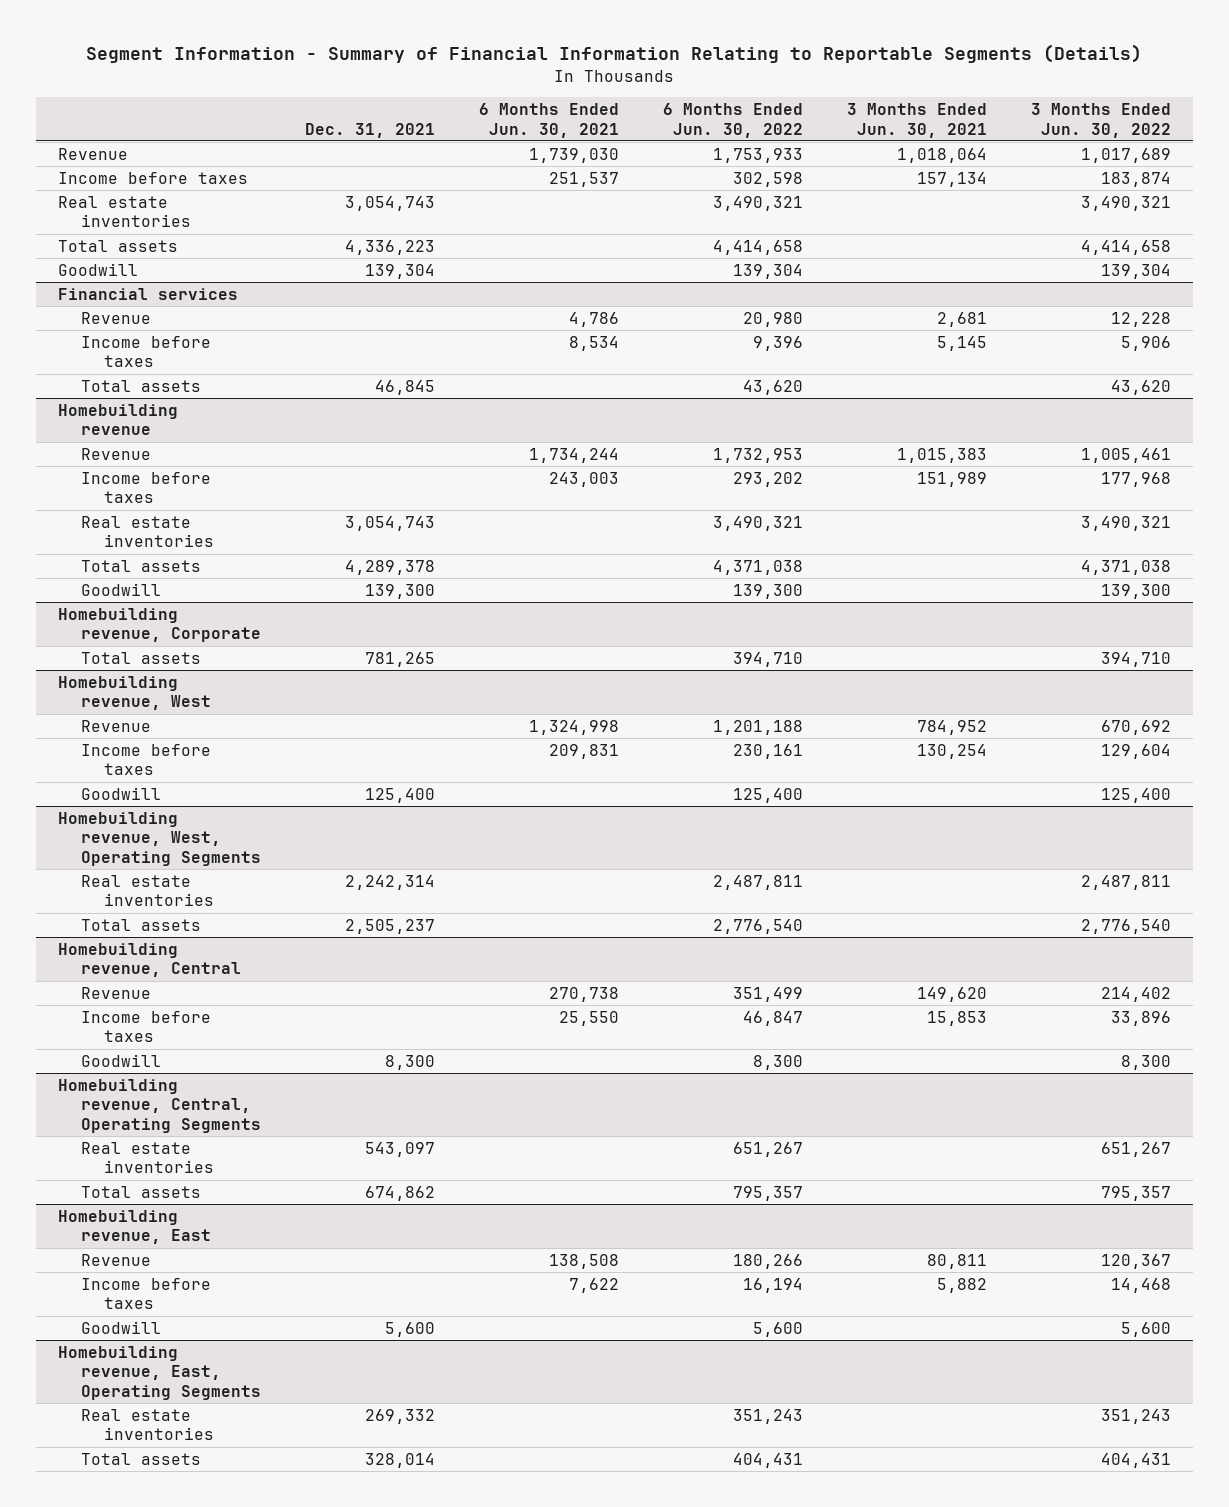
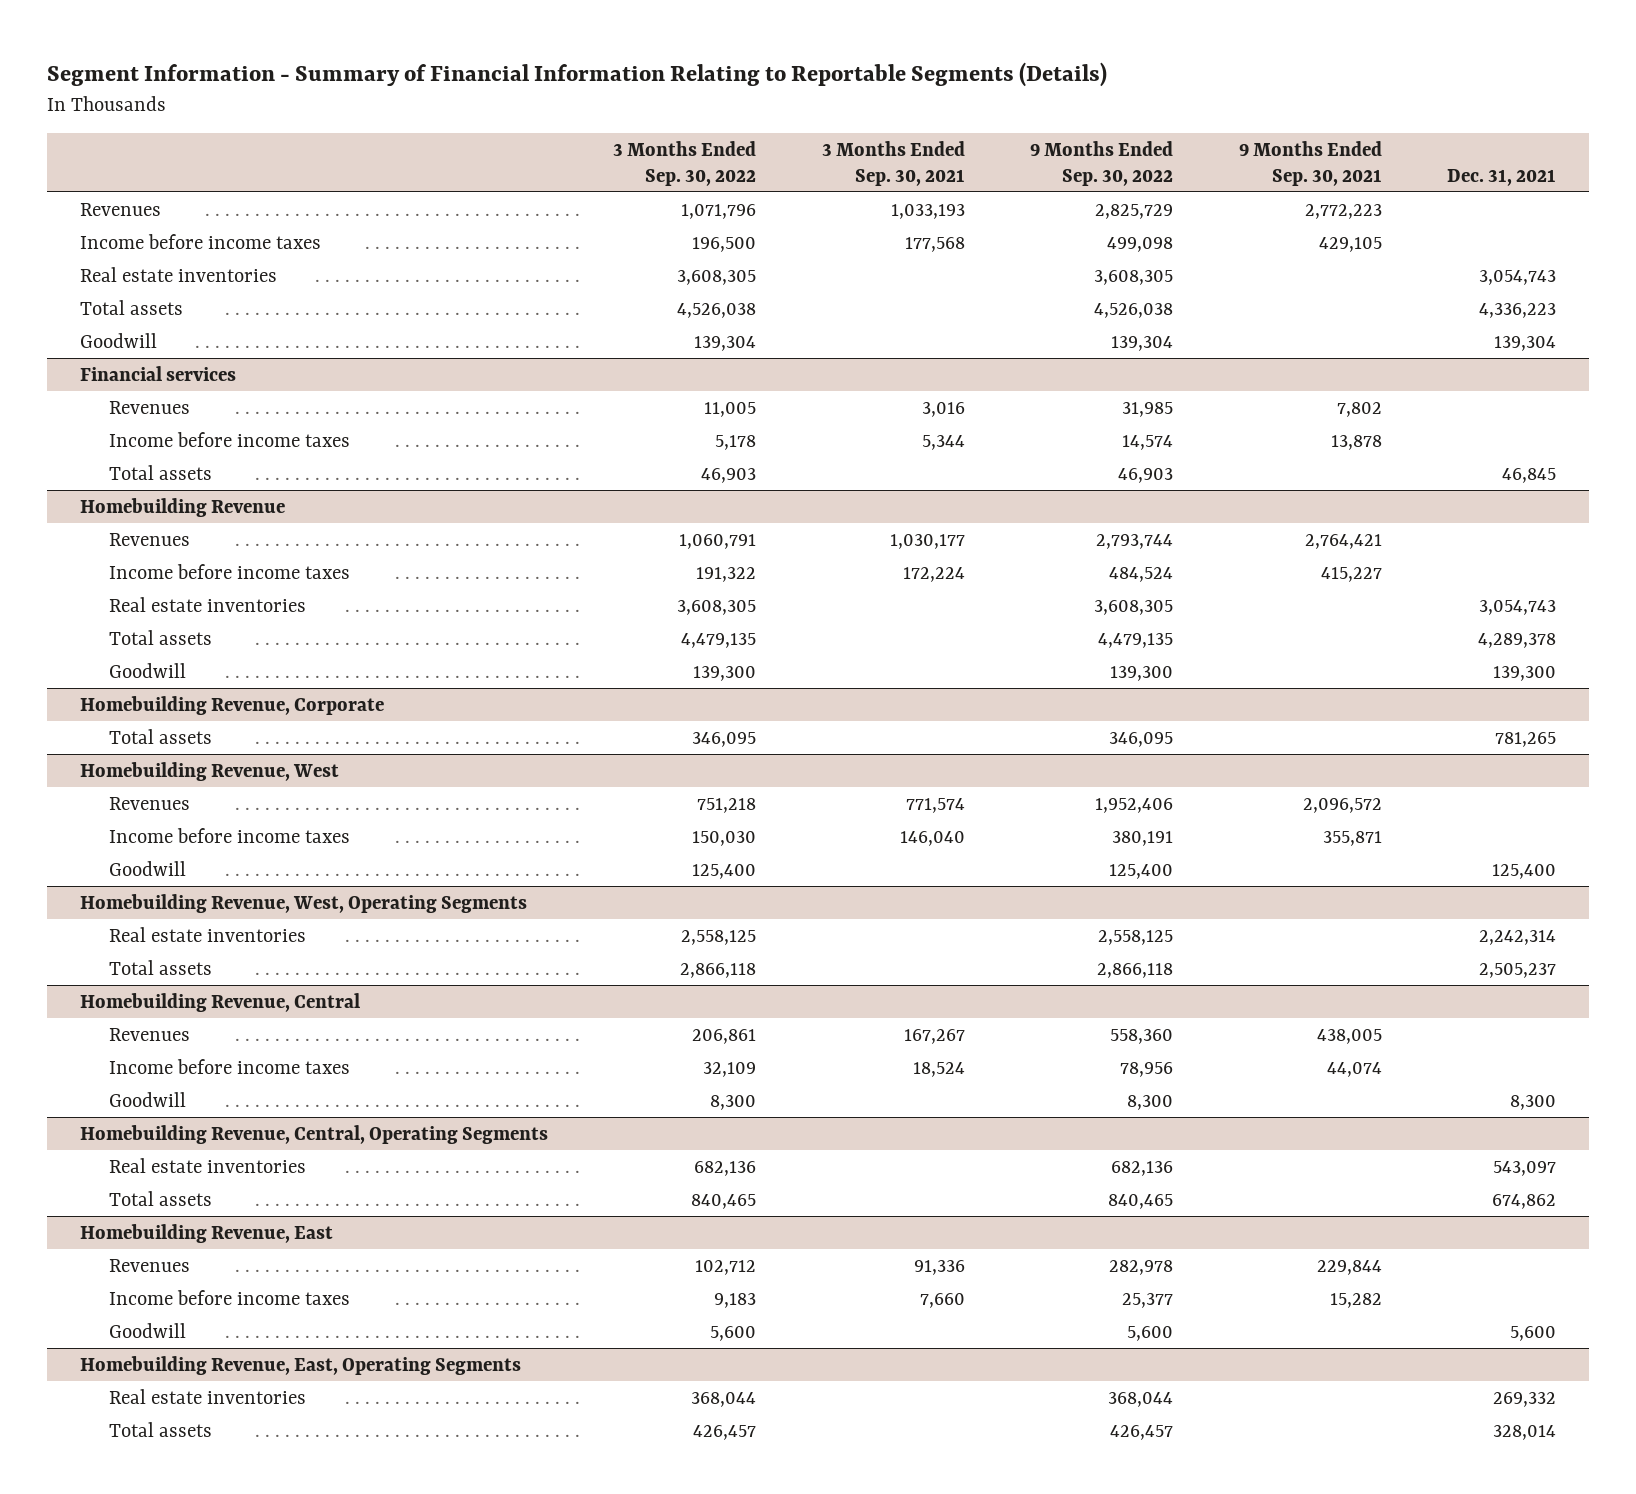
- | Dec. 31, 2021 | 6 Months Ended Jun. 30, 2021 | 6 Months Ended Jun. 30, 2022 | 3 Months Ended Jun. 30, 2021 | 3 Months Ended Jun. 30, 2022
+ | 3 Months Ended Sep. 30, 2022 | 3 Months Ended Sep. 30, 2021 | 9 Months Ended Sep. 30, 2022 | 9 Months Ended Sep. 30, 2021 | Dec. 31, 2021
- Revenue | | 1,739,030 | 1,753,933 | 1,018,064 | 1,017,689
- Income before taxes | | 251,537 | 302,598 | 157,134 | 183,874
+ Revenues | 1,071,796 | 1,033,193 | 2,825,729 | 2,772,223 |
+ Income before income taxes | 196,500 | 177,568 | 499,098 | 429,105 |
@ Financial services
- Revenue | | 4,786 | 20,980 | 2,681 | 12,228
- Income before taxes | | 8,534 | 9,396 | 5,145 | 5,906
+ Revenues | 11,005 | 3,016 | 31,985 | 7,802 |
+ Income before income taxes | 5,178 | 5,344 | 14,574 | 13,878 |
- Homebuilding revenue
- Revenue | | 1,734,244 | 1,732,953 | 1,015,383 | 1,005,461
- Income before taxes | | 243,003 | 293,202 | 151,989 | 177,968
+ Homebuilding Revenue
+ Revenues | 1,060,791 | 1,030,177 | 2,793,744 | 2,764,421 |
+ Income before income taxes | 191,322 | 172,224 | 484,524 | 415,227 |
- Homebuilding revenue, Corporate
+ Homebuilding Revenue, Corporate
- Homebuilding revenue, West
- Revenue | | 1,324,998 | 1,201,188 | 784,952 | 670,692
- Income before taxes | | 209,831 | 230,161 | 130,254 | 129,604
+ Homebuilding Revenue, West
+ Revenues | 751,218 | 771,574 | 1,952,406 | 2,096,572 |
+ Income before income taxes | 150,030 | 146,040 | 380,191 | 355,871 |
- Homebuilding revenue, West, Operating Segments
+ Homebuilding Revenue, West, Operating Segments
- Homebuilding revenue, Central
- Revenue | | 270,738 | 351,499 | 149,620 | 214,402
- Income before taxes | | 25,550 | 46,847 | 15,853 | 33,896
+ Homebuilding Revenue, Central
+ Revenues | 206,861 | 167,267 | 558,360 | 438,005 |
+ Income before income taxes | 32,109 | 18,524 | 78,956 | 44,074 |
- Homebuilding revenue, Central, Operating Segments
+ Homebuilding Revenue, Central, Operating Segments
- Homebuilding revenue, East
- Revenue | | 138,508 | 180,266 | 80,811 | 120,367
- Income before taxes | | 7,622 | 16,194 | 5,882 | 14,468
+ Homebuilding Revenue, East
+ Revenues | 102,712 | 91,336 | 282,978 | 229,844 |
+ Income before income taxes | 9,183 | 7,660 | 25,377 | 15,282 |
- Homebuilding revenue, East, Operating Segments
+ Homebuilding Revenue, East, Operating Segments

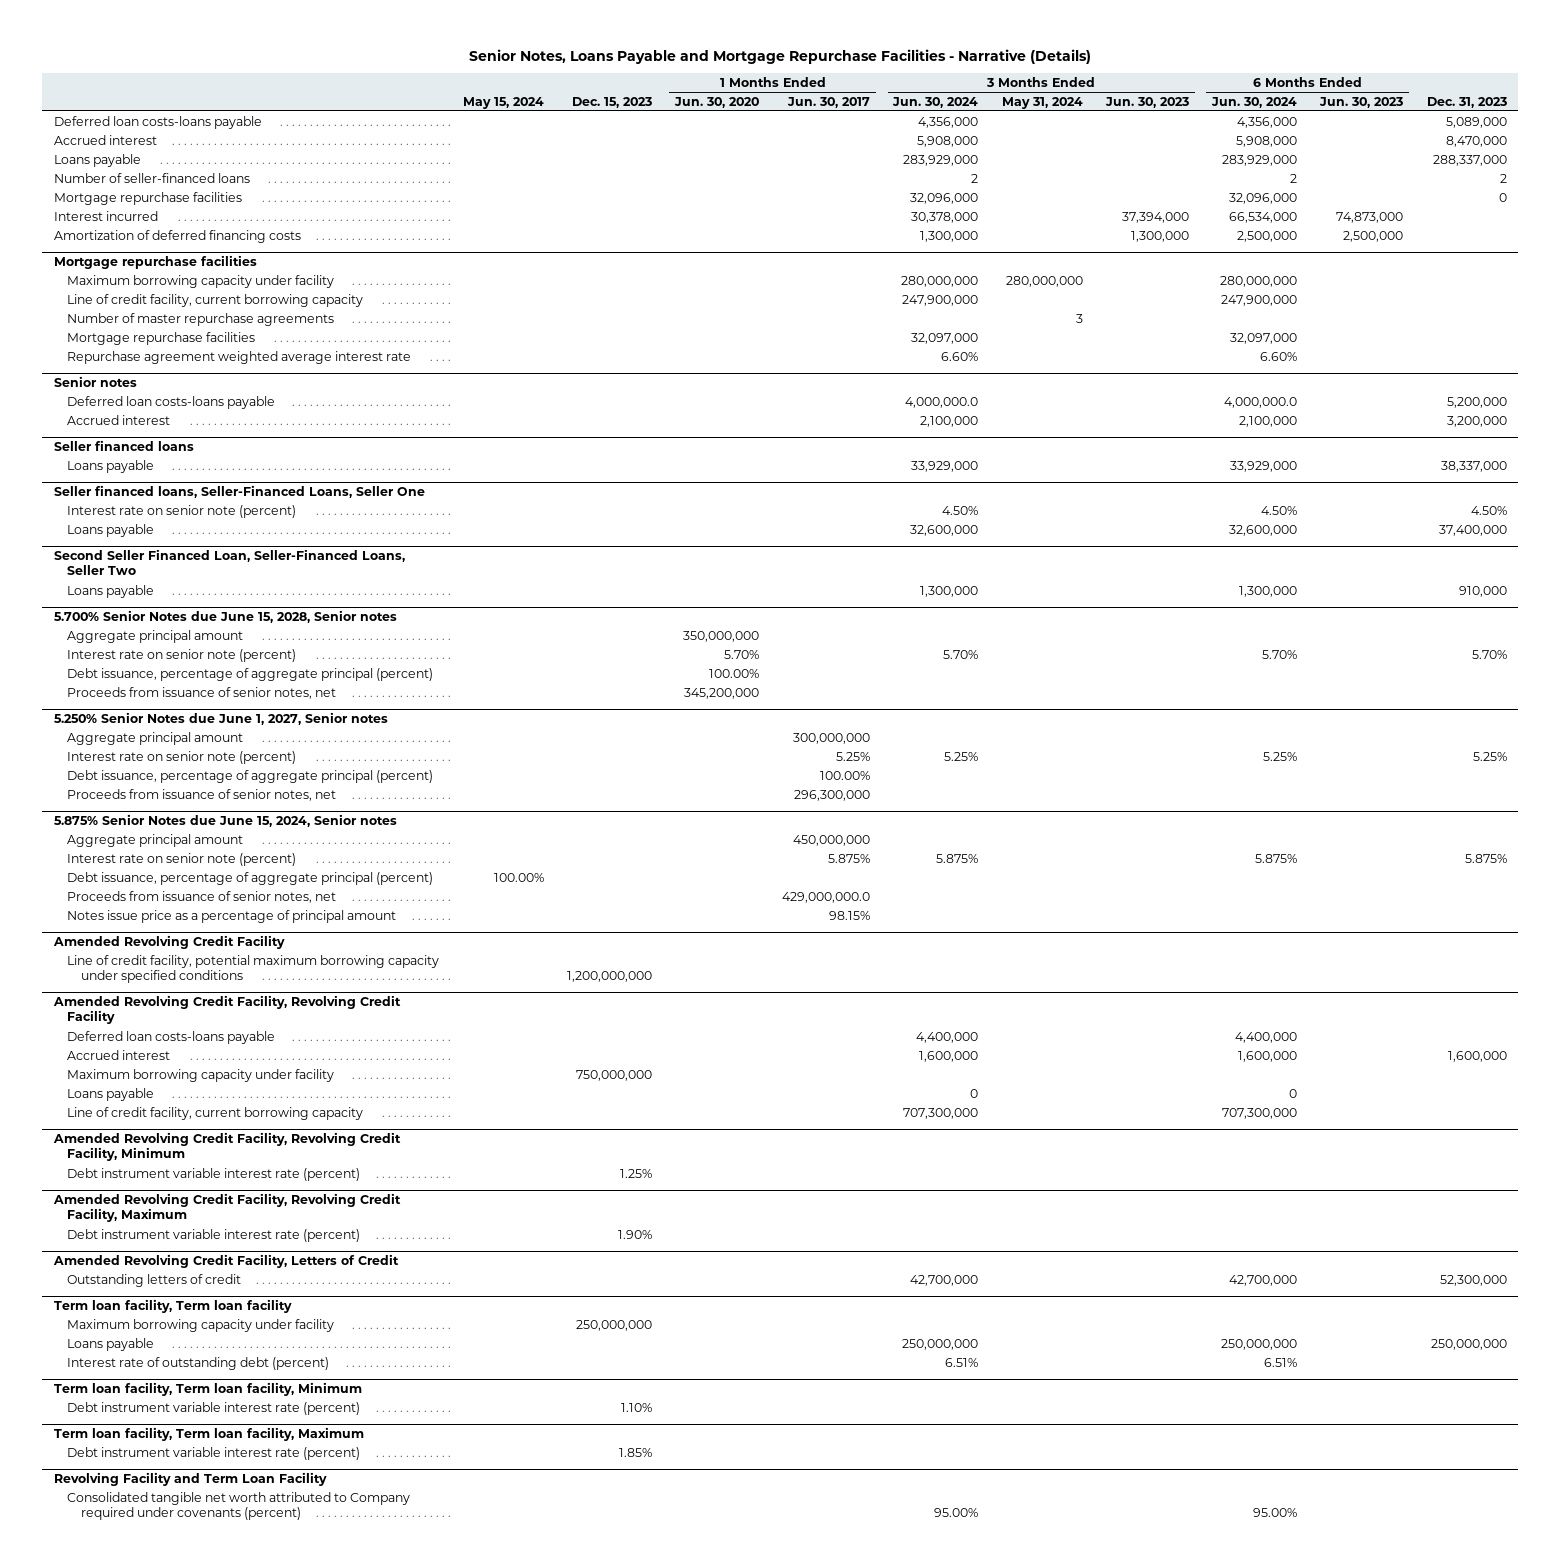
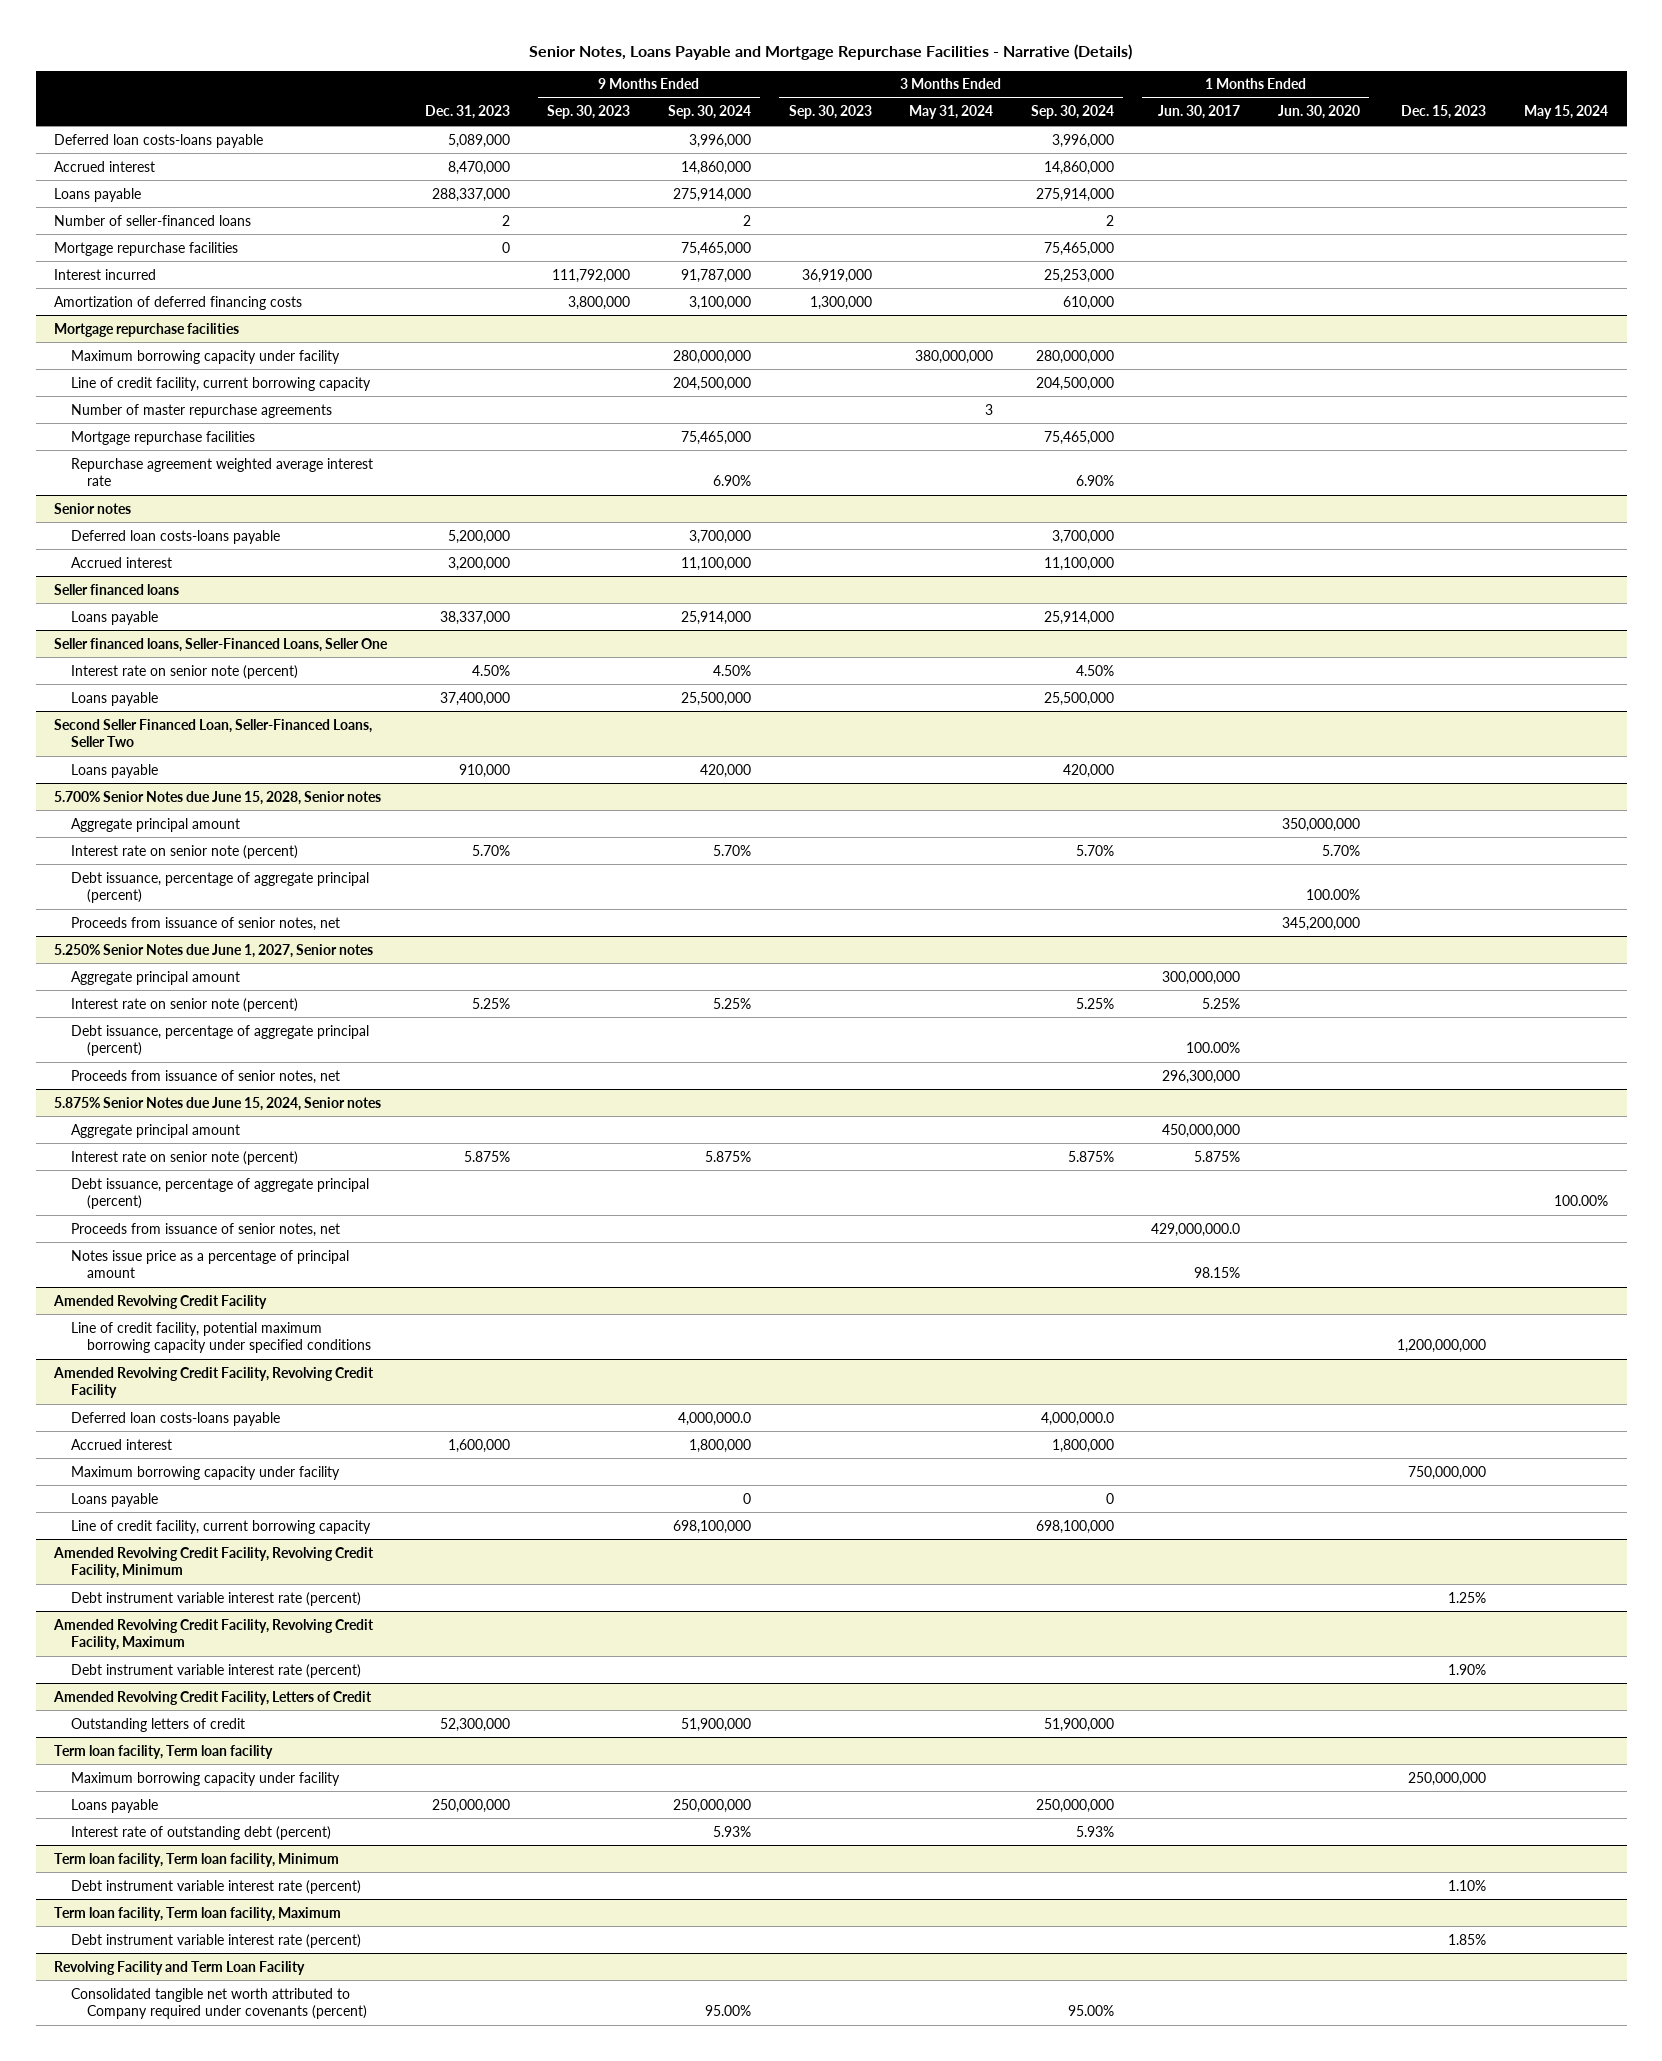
- | May 15, 2024 | Dec. 15, 2023 | 1 Months Ended Jun. 30, 2020 | 1 Months Ended Jun. 30, 2017 | 3 Months Ended Jun. 30, 2024 | 3 Months Ended May 31, 2024 | 3 Months Ended Jun. 30, 2023 | 6 Months Ended Jun. 30, 2024 | 6 Months Ended Jun. 30, 2023 | Dec. 31, 2023
+ | Dec. 31, 2023 | 9 Months Ended Sep. 30, 2023 | 9 Months Ended Sep. 30, 2024 | 3 Months Ended Sep. 30, 2023 | 3 Months Ended May 31, 2024 | 3 Months Ended Sep. 30, 2024 | 1 Months Ended Jun. 30, 2017 | 1 Months Ended Jun. 30, 2020 | Dec. 15, 2023 | May 15, 2024
@ Mortgage repurchase facilities
- Maximum borrowing capacity under facility | | | | | 280,000,000 | 280,000,000 | | 280,000,000 | |
+ Maximum borrowing capacity under facility | | | 280,000,000 | | 380,000,000 | 280,000,000 | | | |

